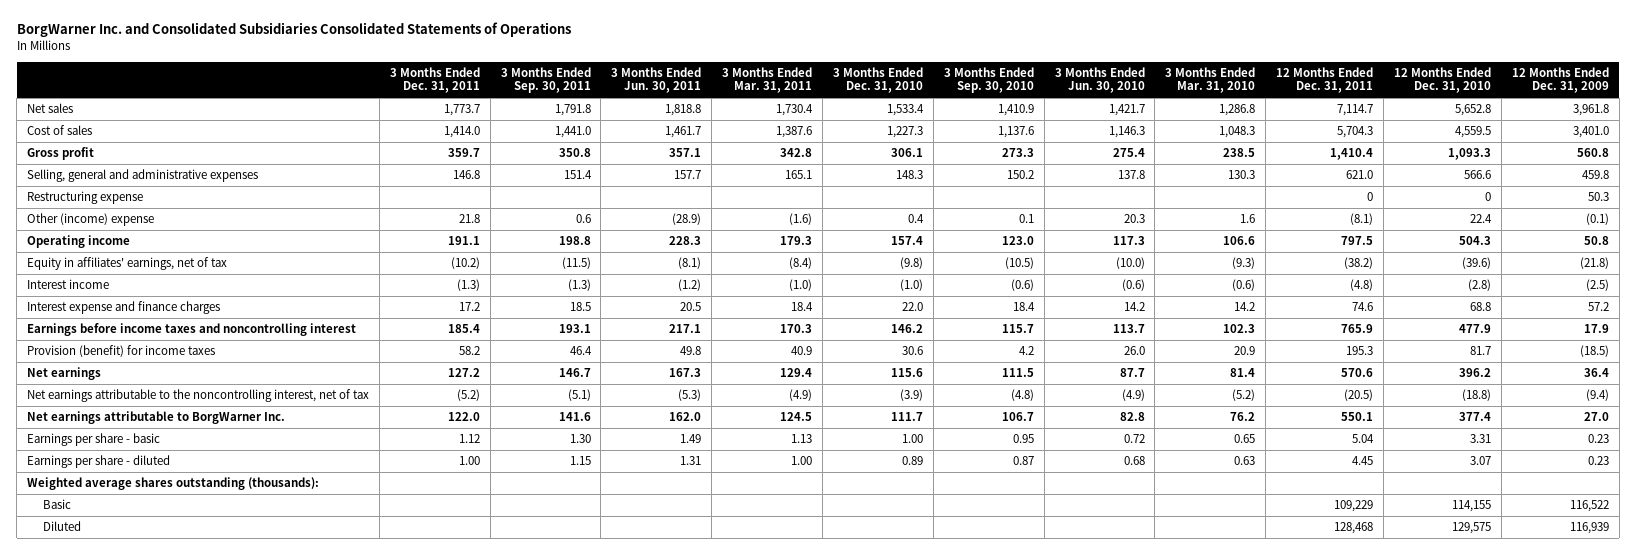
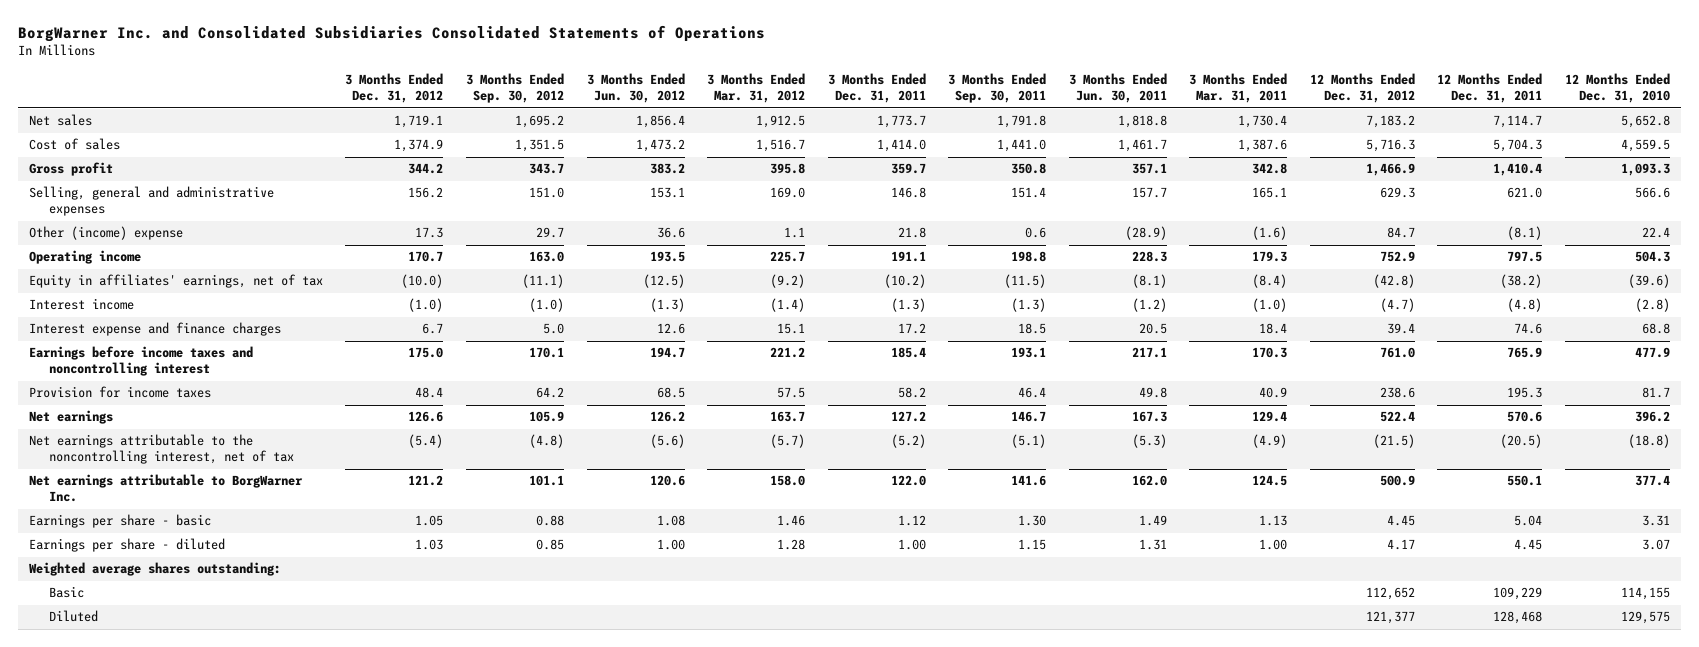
- | 3 Months Ended Dec. 31, 2011 | 3 Months Ended Sep. 30, 2011 | 3 Months Ended Jun. 30, 2011 | 3 Months Ended Mar. 31, 2011 | 3 Months Ended Dec. 31, 2010 | 3 Months Ended Sep. 30, 2010 | 3 Months Ended Jun. 30, 2010 | 3 Months Ended Mar. 31, 2010 | 12 Months Ended Dec. 31, 2011 | 12 Months Ended Dec. 31, 2010 | 12 Months Ended Dec. 31, 2009
+ | 3 Months Ended Dec. 31, 2012 | 3 Months Ended Sep. 30, 2012 | 3 Months Ended Jun. 30, 2012 | 3 Months Ended Mar. 31, 2012 | 3 Months Ended Dec. 31, 2011 | 3 Months Ended Sep. 30, 2011 | 3 Months Ended Jun. 30, 2011 | 3 Months Ended Mar. 31, 2011 | 12 Months Ended Dec. 31, 2012 | 12 Months Ended Dec. 31, 2011 | 12 Months Ended Dec. 31, 2010
- Restructuring expense | | | | | | | | | 0 | 0 | 50.3
- Provision (benefit) for income taxes | 58.2 | 46.4 | 49.8 | 40.9 | 30.6 | 4.2 | 26.0 | 20.9 | 195.3 | 81.7 | (18.5)
+ Provision for income taxes | 48.4 | 64.2 | 68.5 | 57.5 | 58.2 | 46.4 | 49.8 | 40.9 | 238.6 | 195.3 | 81.7
- Weighted average shares outstanding (thousands):
+ Weighted average shares outstanding:

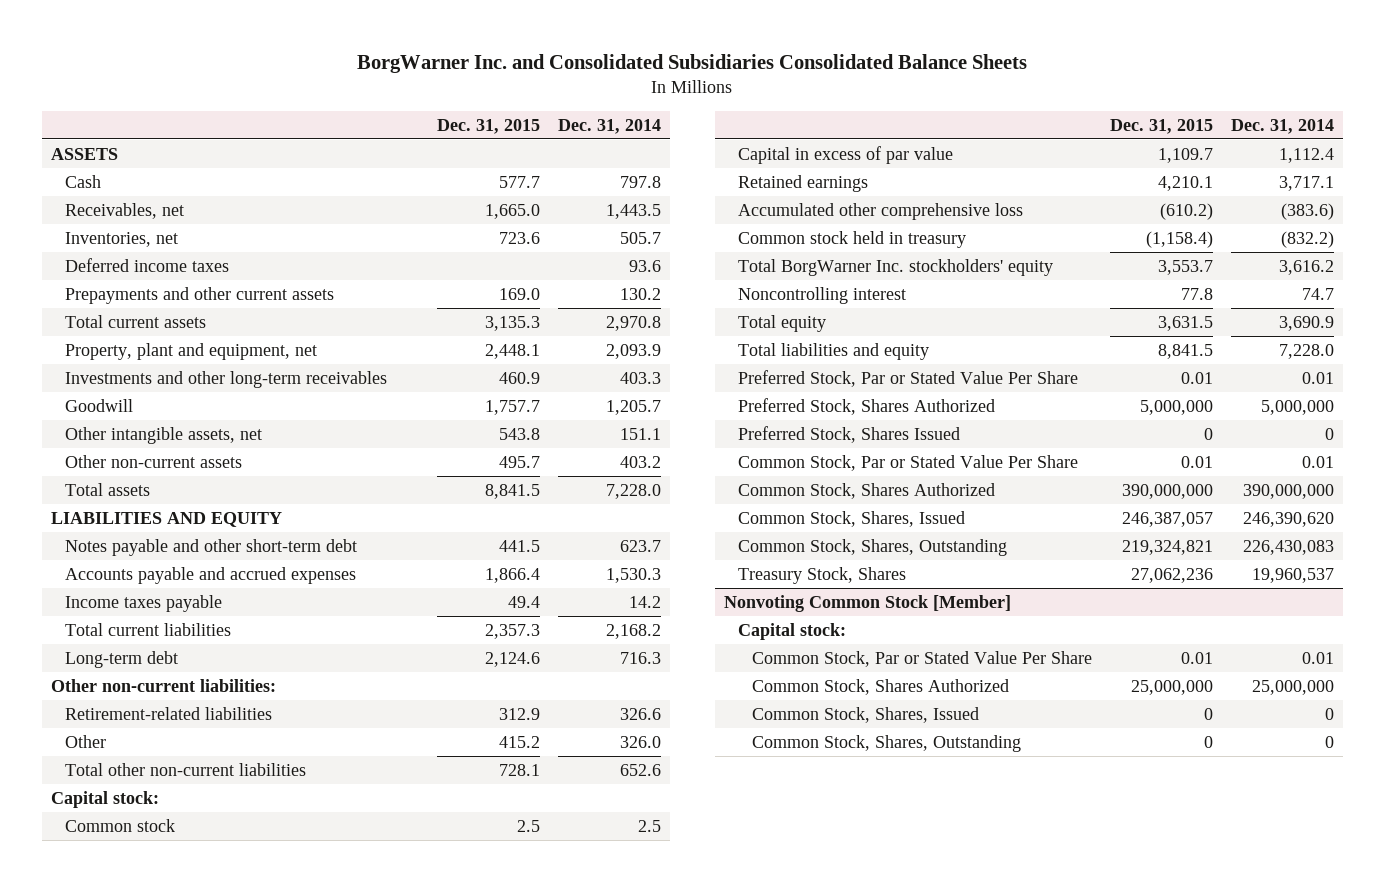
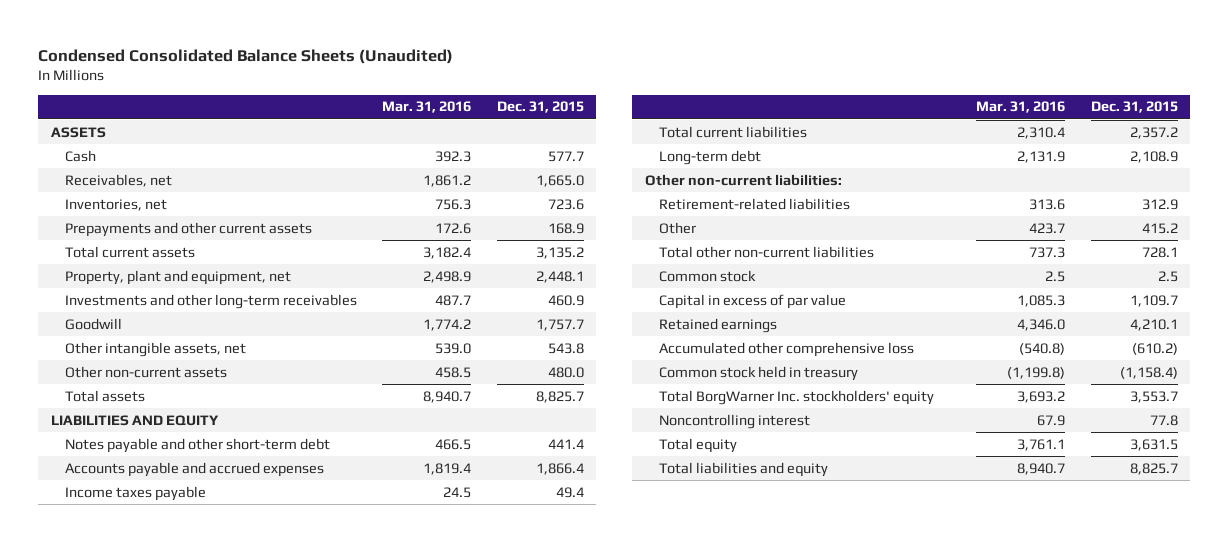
- BorgWarner Inc. and Consolidated Subsidiaries Consolidated Balance Sheets
+ Condensed Consolidated Balance Sheets (Unaudited)
- | Dec. 31, 2015 | Dec. 31, 2014
+ | Mar. 31, 2016 | Dec. 31, 2015
- Deferred income taxes | | 93.6
- Prepayments and other current assets | 169.0 | 130.2
- Total current assets | 3,135.3 | 2,970.8
+ Prepayments and other current assets | 172.6 | 168.9
+ Total current assets | 3,182.4 | 3,135.2
- Other non-current assets | 495.7 | 403.2
- Total assets | 8,841.5 | 7,228.0
+ Other non-current assets | 458.5 | 480.0
+ Total assets | 8,940.7 | 8,825.7
- Notes payable and other short-term debt | 441.5 | 623.7
+ Notes payable and other short-term debt | 466.5 | 441.4
- Total current liabilities | 2,357.3 | 2,168.2
- Long-term debt | 2,124.6 | 716.3
+ Total current liabilities | 2,310.4 | 2,357.2
+ Long-term debt | 2,131.9 | 2,108.9
- Capital stock:
- Total liabilities and equity | 8,841.5 | 7,228.0
- Preferred Stock, Par or Stated Value Per Share | 0.01 | 0.01
- Preferred Stock, Shares Authorized | 5,000,000 | 5,000,000
- Preferred Stock, Shares Issued | 0 | 0
- Common Stock, Par or Stated Value Per Share | 0.01 | 0.01
- Common Stock, Shares Authorized | 390,000,000 | 390,000,000
- Common Stock, Shares, Issued | 246,387,057 | 246,390,620
- Common Stock, Shares, Outstanding | 219,324,821 | 226,430,083
- Treasury Stock, Shares | 27,062,236 | 19,960,537
- Nonvoting Common Stock [Member]
- Capital stock:
- Common Stock, Par or Stated Value Per Share | 0.01 | 0.01
- Common Stock, Shares Authorized | 25,000,000 | 25,000,000
- Common Stock, Shares, Issued | 0 | 0
- Common Stock, Shares, Outstanding | 0 | 0
+ Total liabilities and equity | 8,940.7 | 8,825.7

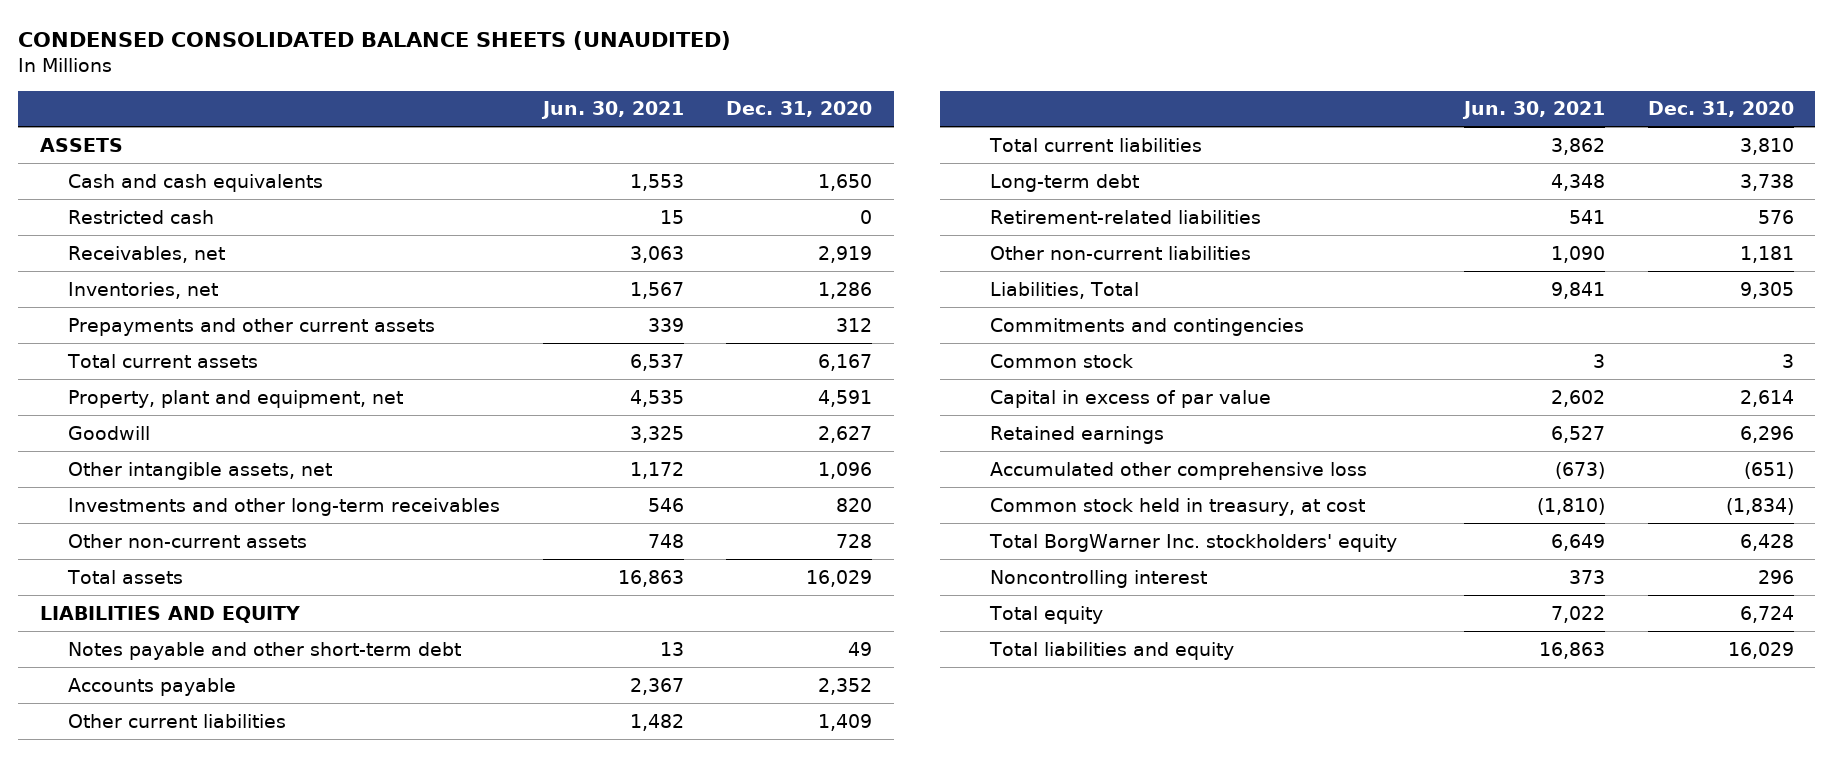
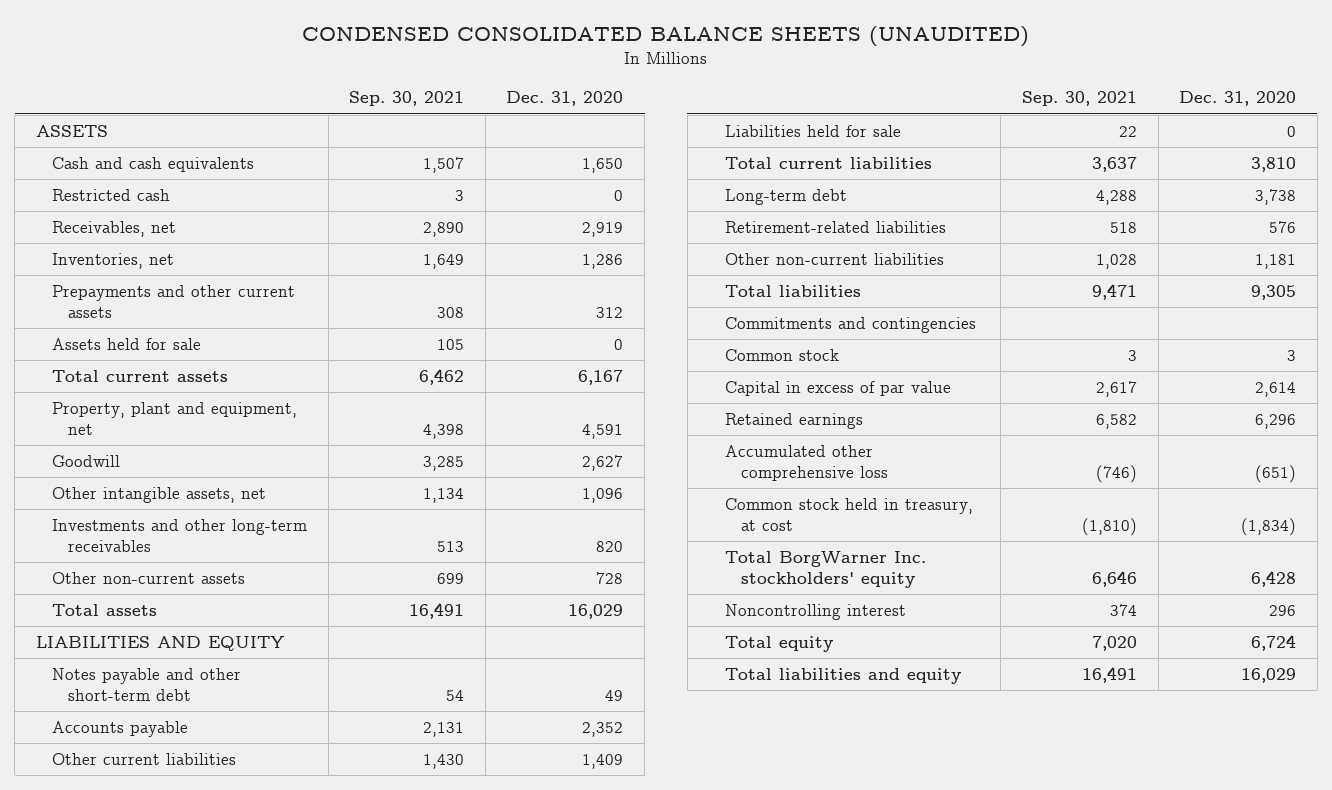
- | Jun. 30, 2021 | Dec. 31, 2020
+ | Sep. 30, 2021 | Dec. 31, 2020
+ Assets held for sale | 105 | 0
+ Liabilities held for sale | 22 | 0
- Liabilities, Total | 9,841 | 9,305
+ Total liabilities | 9,471 | 9,305

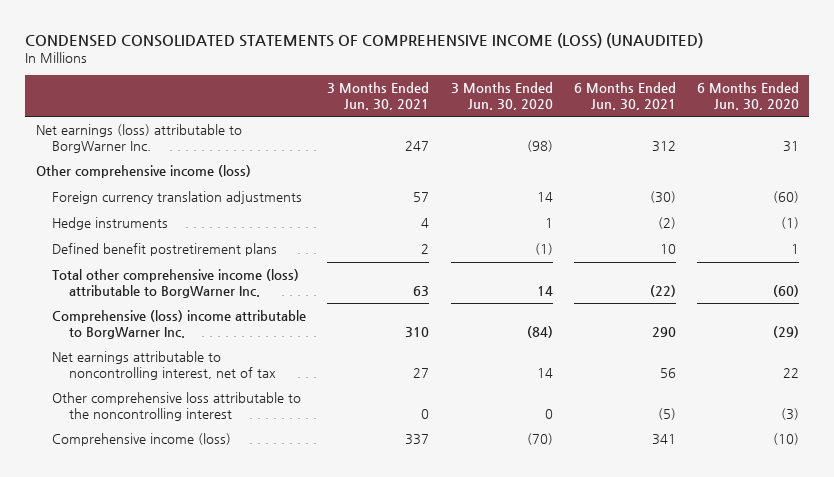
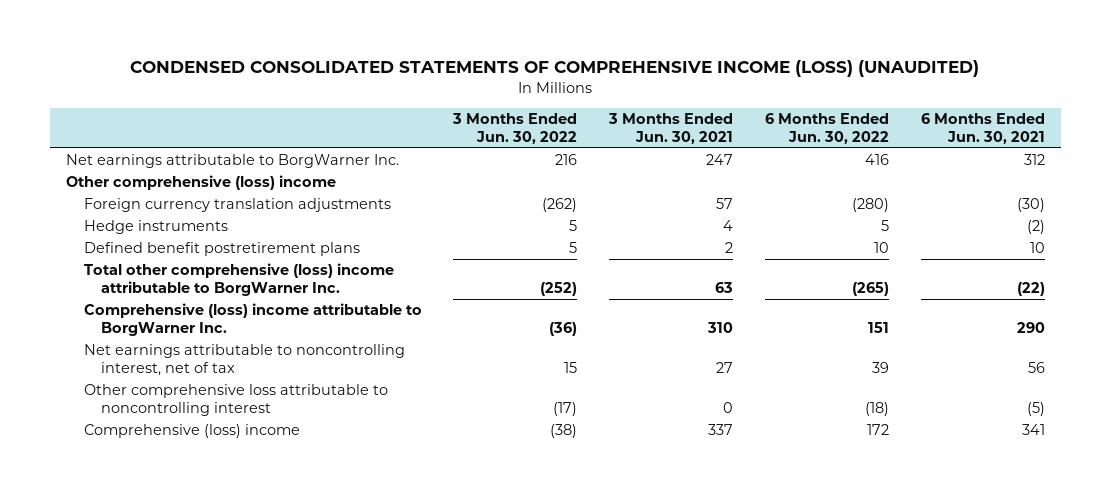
- | 3 Months Ended Jun. 30, 2021 | 3 Months Ended Jun. 30, 2020 | 6 Months Ended Jun. 30, 2021 | 6 Months Ended Jun. 30, 2020
+ | 3 Months Ended Jun. 30, 2022 | 3 Months Ended Jun. 30, 2021 | 6 Months Ended Jun. 30, 2022 | 6 Months Ended Jun. 30, 2021
- Net earnings (loss) attributable to BorgWarner Inc. | 247 | (98) | 312 | 31
- Other comprehensive income (loss)
+ Net earnings attributable to BorgWarner Inc. | 216 | 247 | 416 | 312
+ Other comprehensive (loss) income
- Total other comprehensive income (loss) attributable to BorgWarner Inc. | 63 | 14 | (22) | (60)
+ Total other comprehensive (loss) income attributable to BorgWarner Inc. | (252) | 63 | (265) | (22)
- Other comprehensive loss attributable to the noncontrolling interest | 0 | 0 | (5) | (3)
- Comprehensive income (loss) | 337 | (70) | 341 | (10)
+ Other comprehensive loss attributable to noncontrolling interest | (17) | 0 | (18) | (5)
+ Comprehensive (loss) income | (38) | 337 | 172 | 341

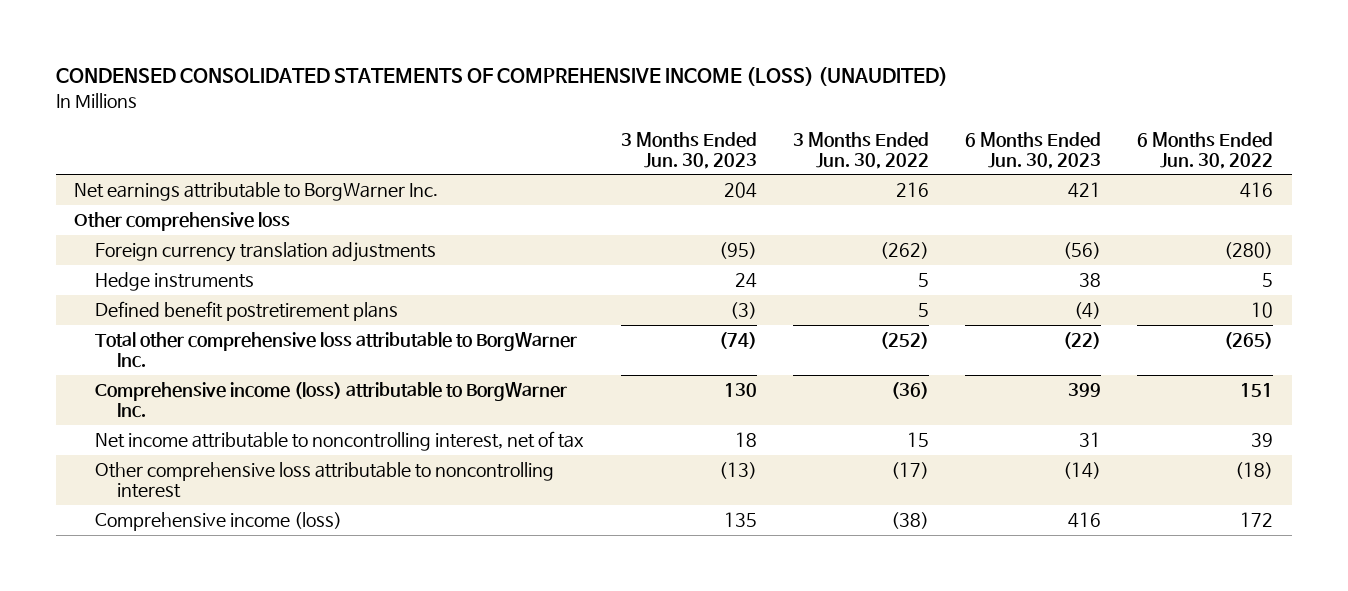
- | 3 Months Ended Jun. 30, 2022 | 3 Months Ended Jun. 30, 2021 | 6 Months Ended Jun. 30, 2022 | 6 Months Ended Jun. 30, 2021
+ | 3 Months Ended Jun. 30, 2023 | 3 Months Ended Jun. 30, 2022 | 6 Months Ended Jun. 30, 2023 | 6 Months Ended Jun. 30, 2022
- Other comprehensive (loss) income
+ Other comprehensive loss
- Total other comprehensive (loss) income attributable to BorgWarner Inc. | (252) | 63 | (265) | (22)
- Comprehensive (loss) income attributable to BorgWarner Inc. | (36) | 310 | 151 | 290
- Net earnings attributable to noncontrolling interest, net of tax | 15 | 27 | 39 | 56
+ Total other comprehensive loss attributable to BorgWarner Inc. | (74) | (252) | (22) | (265)
+ Comprehensive income (loss) attributable to BorgWarner Inc. | 130 | (36) | 399 | 151
+ Net income attributable to noncontrolling interest, net of tax | 18 | 15 | 31 | 39
- Comprehensive (loss) income | (38) | 337 | 172 | 341
+ Comprehensive income (loss) | 135 | (38) | 416 | 172

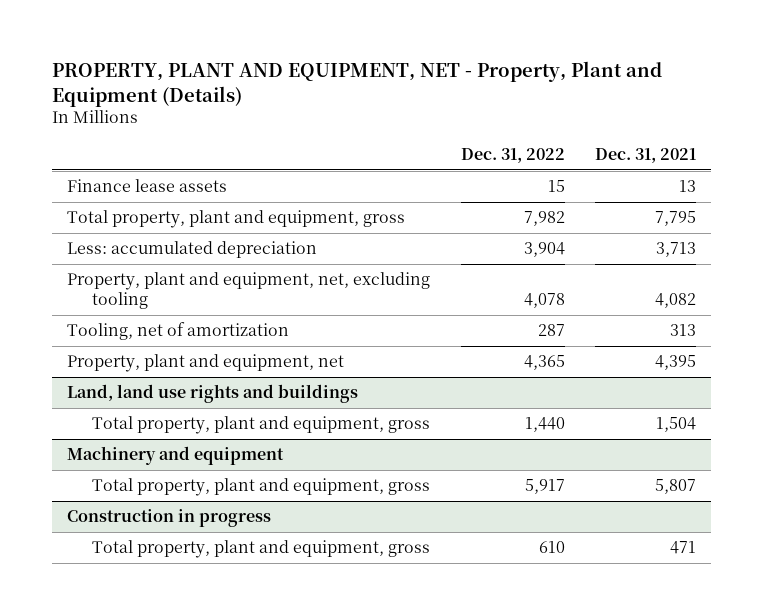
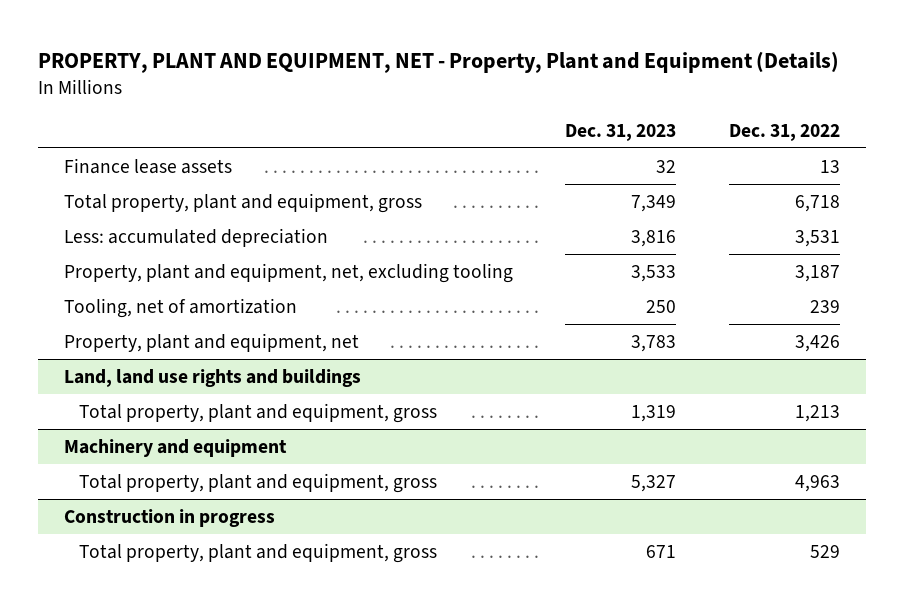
- | Dec. 31, 2022 | Dec. 31, 2021
+ | Dec. 31, 2023 | Dec. 31, 2022
- Finance lease assets | 15 | 13
- Total property, plant and equipment, gross | 7,982 | 7,795
- Less: accumulated depreciation | 3,904 | 3,713
- Property, plant and equipment, net, excluding tooling | 4,078 | 4,082
- Tooling, net of amortization | 287 | 313
- Property, plant and equipment, net | 4,365 | 4,395
+ Finance lease assets | 32 | 13
+ Total property, plant and equipment, gross | 7,349 | 6,718
+ Less: accumulated depreciation | 3,816 | 3,531
+ Property, plant and equipment, net, excluding tooling | 3,533 | 3,187
+ Tooling, net of amortization | 250 | 239
+ Property, plant and equipment, net | 3,783 | 3,426
@ Land, land use rights and buildings
- Total property, plant and equipment, gross | 1,440 | 1,504
+ Total property, plant and equipment, gross | 1,319 | 1,213
@ Machinery and equipment
- Total property, plant and equipment, gross | 5,917 | 5,807
+ Total property, plant and equipment, gross | 5,327 | 4,963
@ Construction in progress
- Total property, plant and equipment, gross | 610 | 471
+ Total property, plant and equipment, gross | 671 | 529

